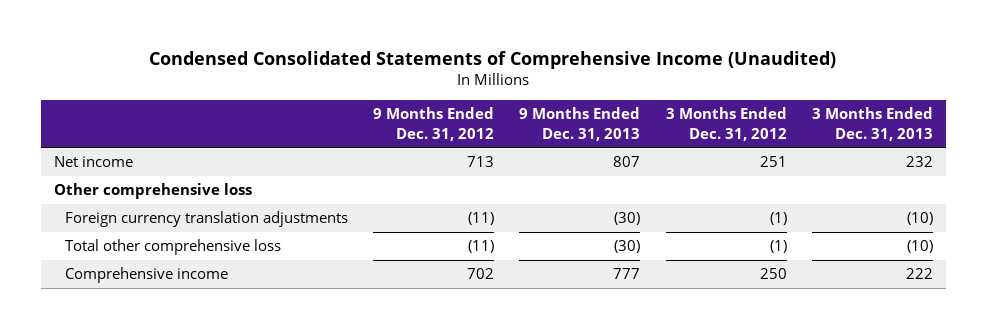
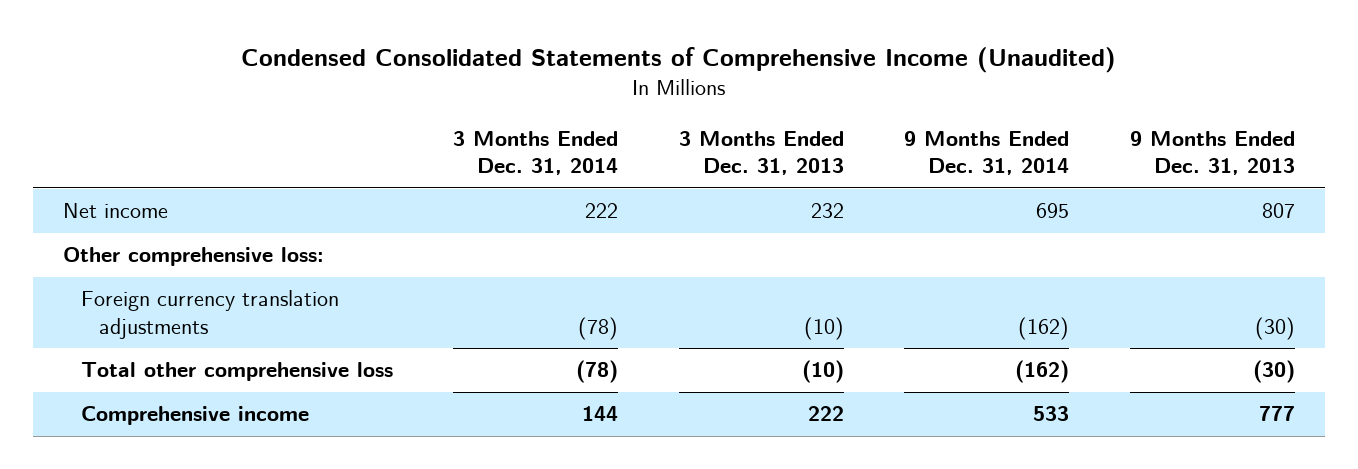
- | 9 Months Ended Dec. 31, 2012 | 9 Months Ended Dec. 31, 2013 | 3 Months Ended Dec. 31, 2012 | 3 Months Ended Dec. 31, 2013
+ | 3 Months Ended Dec. 31, 2014 | 3 Months Ended Dec. 31, 2013 | 9 Months Ended Dec. 31, 2014 | 9 Months Ended Dec. 31, 2013
- Other comprehensive loss
+ Other comprehensive loss:

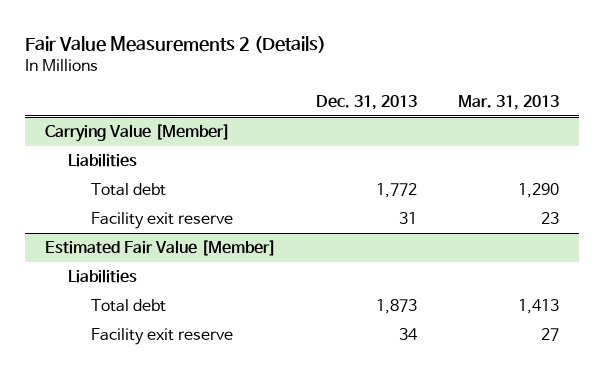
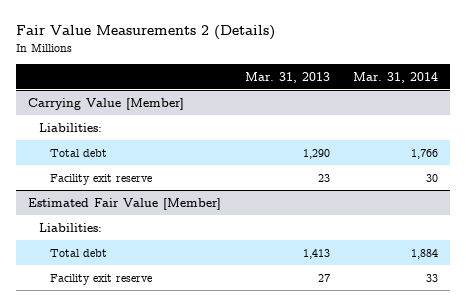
- | Dec. 31, 2013 | Mar. 31, 2013
+ | Mar. 31, 2013 | Mar. 31, 2014
@ Carrying Value [Member]
- Liabilities
+ Liabilities:
@ Estimated Fair Value [Member]
- Liabilities
+ Liabilities:

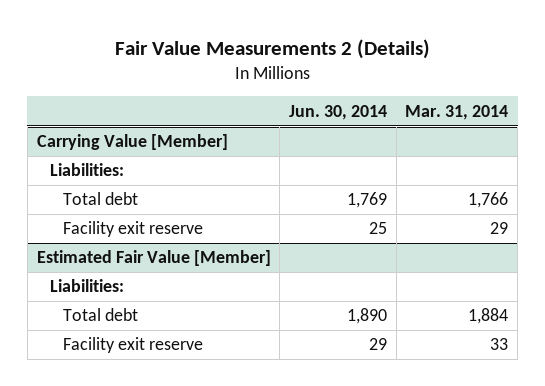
- | Mar. 31, 2013 | Mar. 31, 2014
+ | Jun. 30, 2014 | Mar. 31, 2014
@ Carrying Value [Member]
- Facility exit reserve | 23 | 30
+ Facility exit reserve | 25 | 29

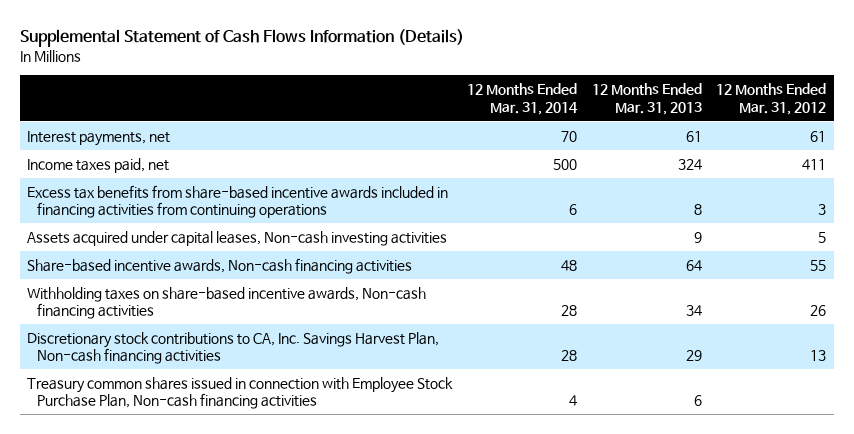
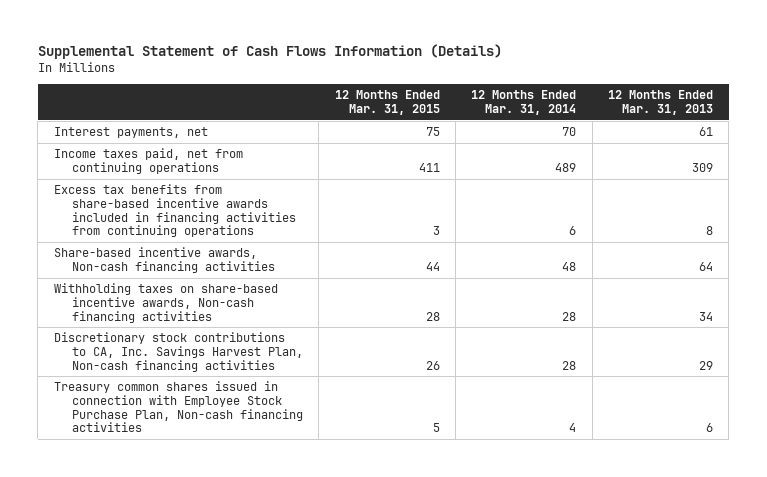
- | 12 Months Ended Mar. 31, 2014 | 12 Months Ended Mar. 31, 2013 | 12 Months Ended Mar. 31, 2012
+ | 12 Months Ended Mar. 31, 2015 | 12 Months Ended Mar. 31, 2014 | 12 Months Ended Mar. 31, 2013
- Income taxes paid, net | 500 | 324 | 411
+ Income taxes paid, net from continuing operations | 411 | 489 | 309
- Assets acquired under capital leases, Non-cash investing activities | | 9 | 5

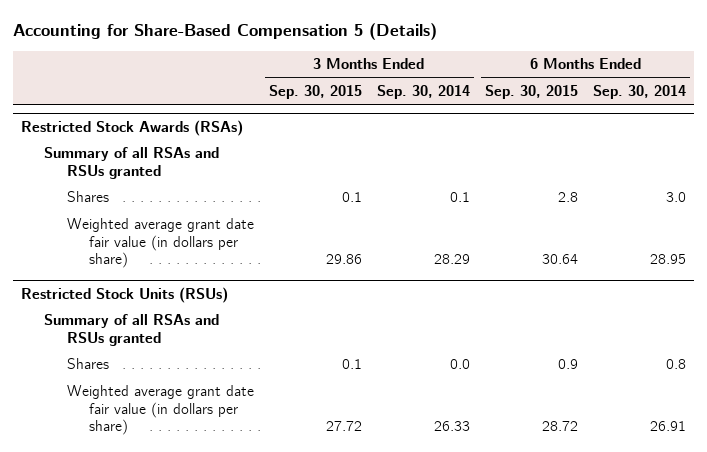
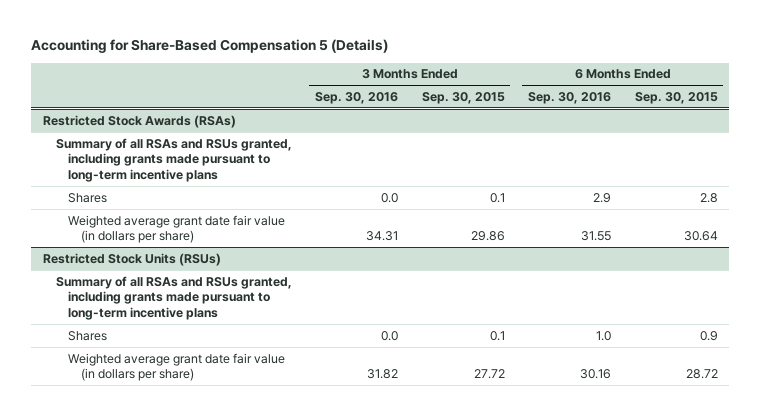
- | 3 Months Ended Sep. 30, 2015 | 3 Months Ended Sep. 30, 2014 | 6 Months Ended Sep. 30, 2015 | 6 Months Ended Sep. 30, 2014
+ | 3 Months Ended Sep. 30, 2016 | 3 Months Ended Sep. 30, 2015 | 6 Months Ended Sep. 30, 2016 | 6 Months Ended Sep. 30, 2015
@ Restricted Stock Awards (RSAs)
- Summary of all RSAs and RSUs granted
+ Summary of all RSAs and RSUs granted, including grants made pursuant to long-term incentive plans
@ Restricted Stock Units (RSUs)
- Summary of all RSAs and RSUs granted
+ Summary of all RSAs and RSUs granted, including grants made pursuant to long-term incentive plans

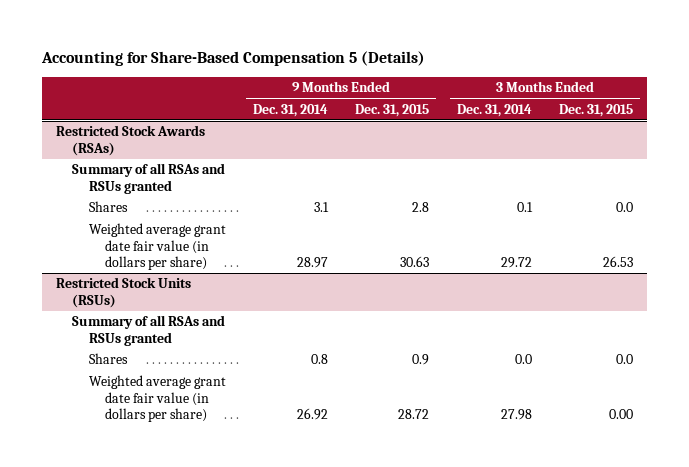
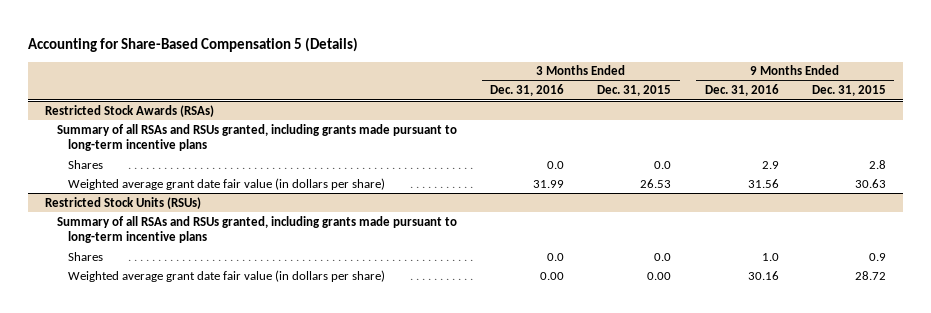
- | 9 Months Ended Dec. 31, 2014 | 9 Months Ended Dec. 31, 2015 | 3 Months Ended Dec. 31, 2014 | 3 Months Ended Dec. 31, 2015
+ | 3 Months Ended Dec. 31, 2016 | 3 Months Ended Dec. 31, 2015 | 9 Months Ended Dec. 31, 2016 | 9 Months Ended Dec. 31, 2015
@ Restricted Stock Awards (RSAs)
- Summary of all RSAs and RSUs granted
+ Summary of all RSAs and RSUs granted, including grants made pursuant to long-term incentive plans
@ Restricted Stock Units (RSUs)
- Summary of all RSAs and RSUs granted
+ Summary of all RSAs and RSUs granted, including grants made pursuant to long-term incentive plans

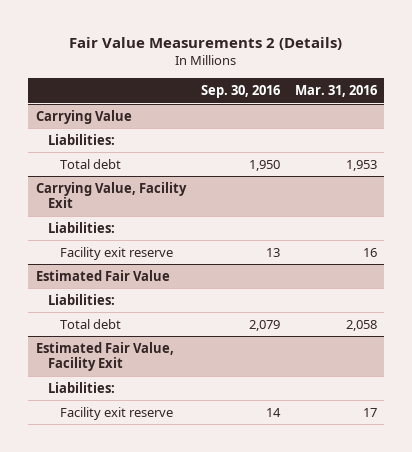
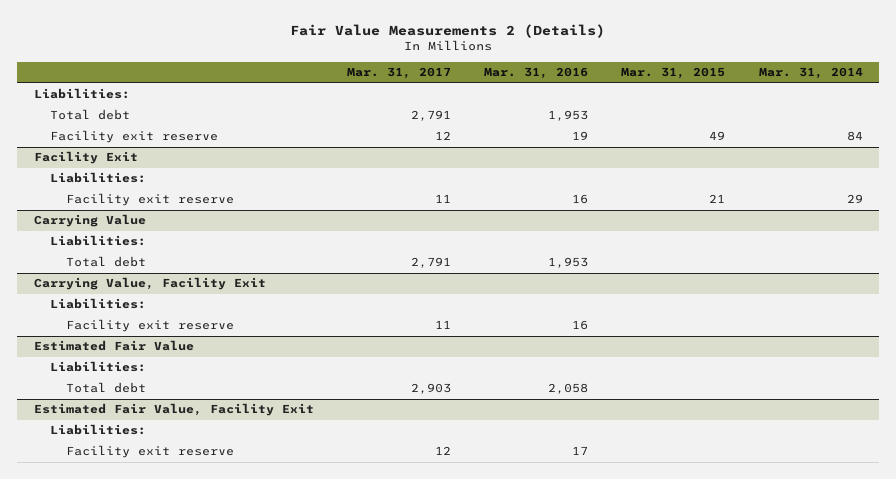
- | Sep. 30, 2016 | Mar. 31, 2016
+ | Mar. 31, 2017 | Mar. 31, 2016 | Mar. 31, 2015 | Mar. 31, 2014
+ Liabilities:
+ Total debt | 2,791 | 1,953 | |
+ Facility exit reserve | 12 | 19 | 49 | 84
+ Facility Exit
+ Liabilities:
+ Facility exit reserve | 11 | 16 | 21 | 29

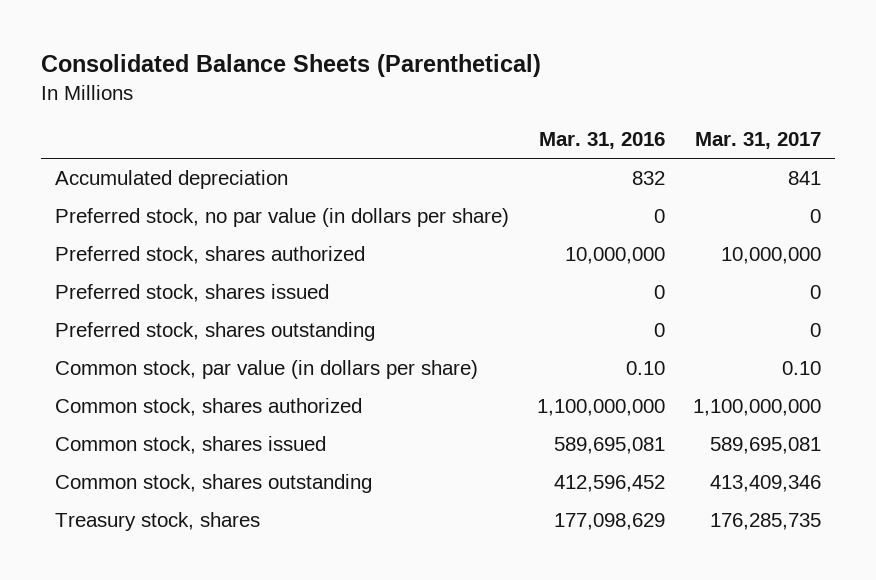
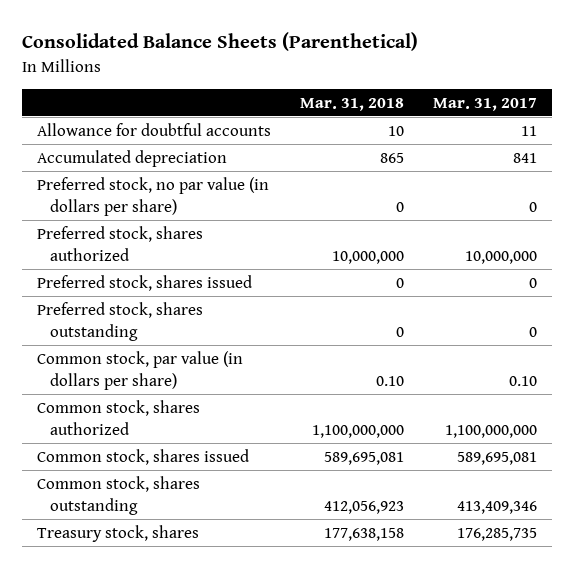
- | Mar. 31, 2016 | Mar. 31, 2017
+ | Mar. 31, 2018 | Mar. 31, 2017
+ Allowance for doubtful accounts | 10 | 11

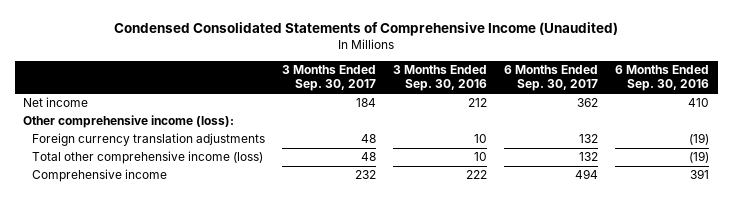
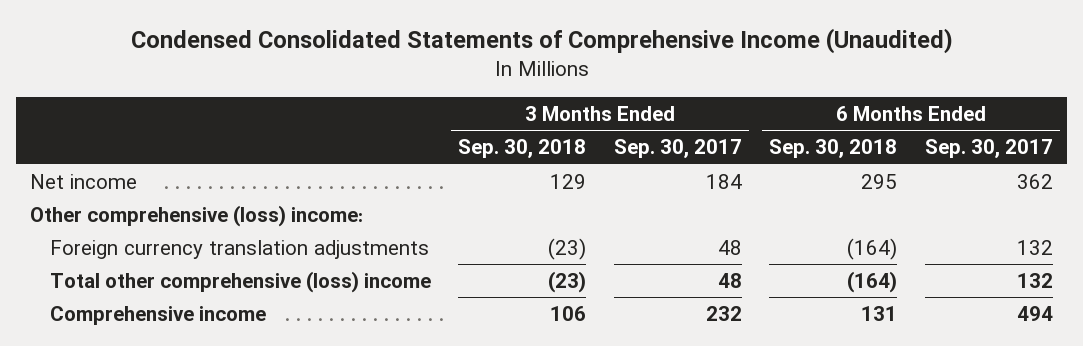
- | 3 Months Ended Sep. 30, 2017 | 3 Months Ended Sep. 30, 2016 | 6 Months Ended Sep. 30, 2017 | 6 Months Ended Sep. 30, 2016
+ | 3 Months Ended Sep. 30, 2018 | 3 Months Ended Sep. 30, 2017 | 6 Months Ended Sep. 30, 2018 | 6 Months Ended Sep. 30, 2017
- Other comprehensive income (loss):
+ Other comprehensive (loss) income:
- Total other comprehensive income (loss) | 48 | 10 | 132 | (19)
+ Total other comprehensive (loss) income | (23) | 48 | (164) | 132

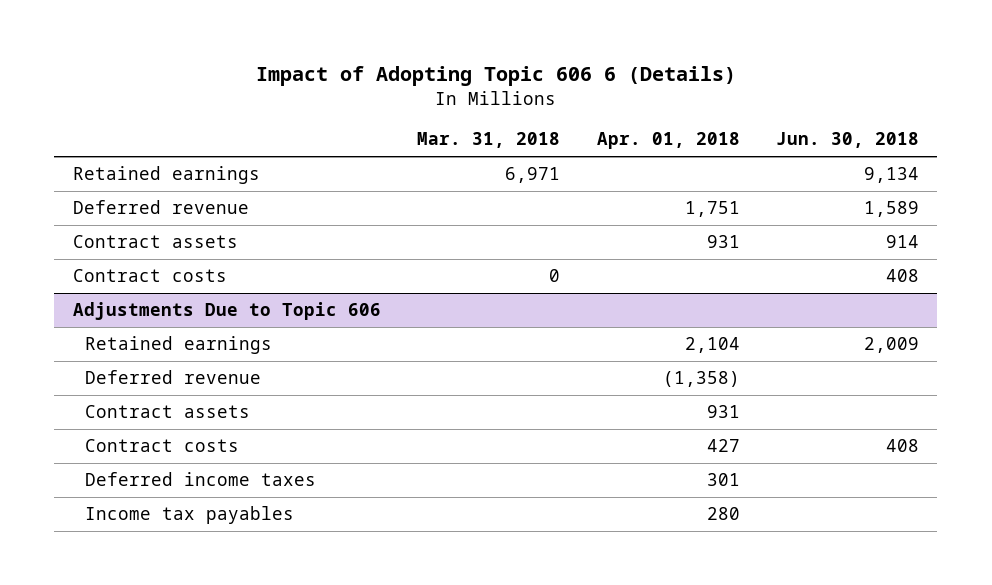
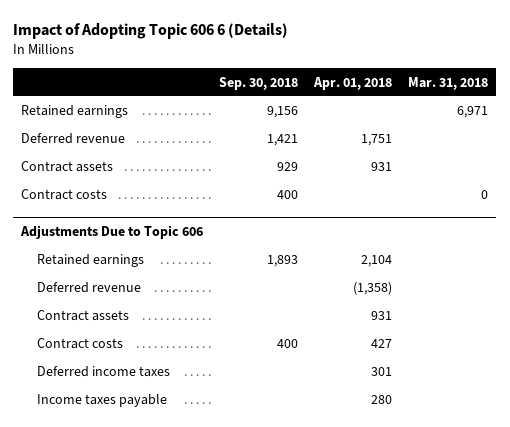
- | Mar. 31, 2018 | Apr. 01, 2018 | Jun. 30, 2018
+ | Sep. 30, 2018 | Apr. 01, 2018 | Mar. 31, 2018
@ Adjustments Due to Topic 606
- Income tax payables | | 280 |
+ Income taxes payable | | 280 |

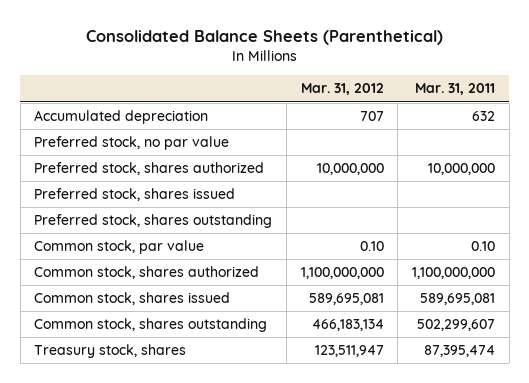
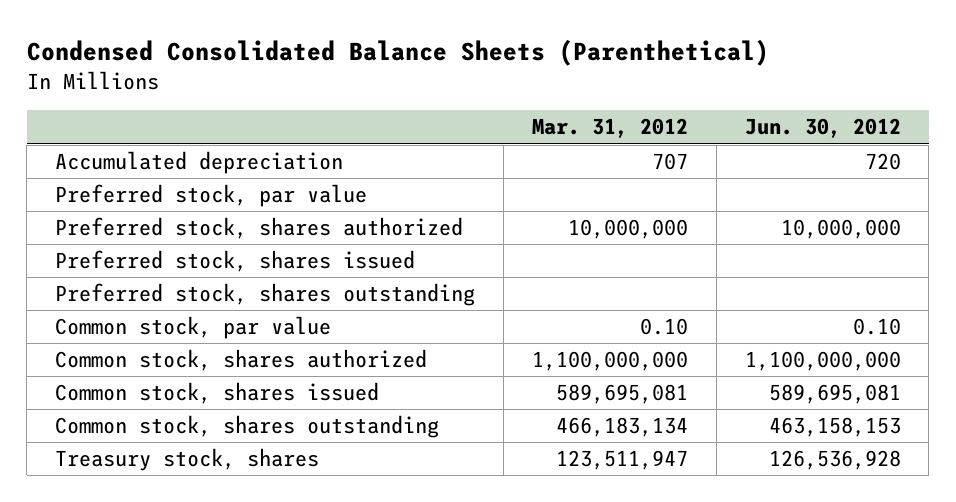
- Consolidated Balance Sheets (Parenthetical)
+ Condensed Consolidated Balance Sheets (Parenthetical)
- | Mar. 31, 2012 | Mar. 31, 2011
+ | Mar. 31, 2012 | Jun. 30, 2012
- Preferred stock, no par value
+ Preferred stock, par value

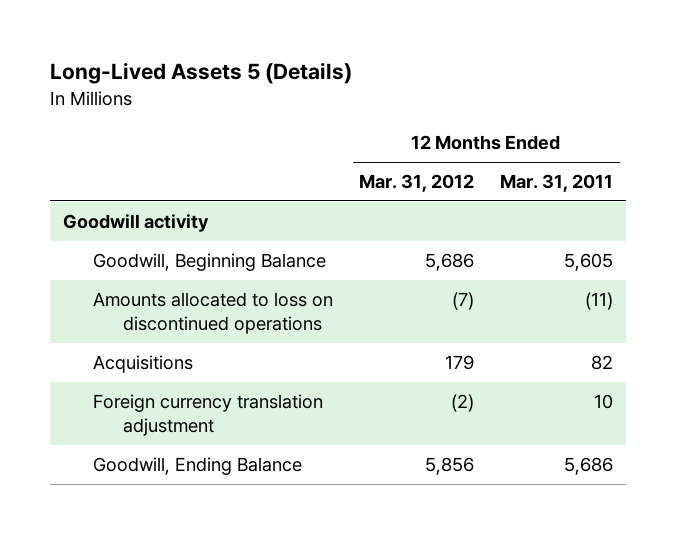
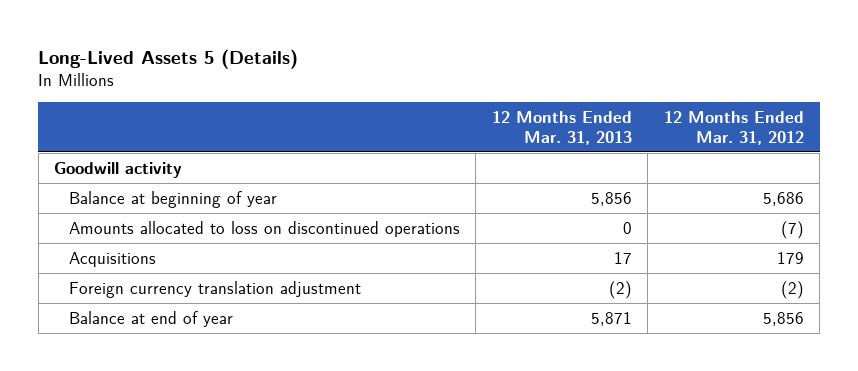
- | 12 Months Ended Mar. 31, 2012 | 12 Months Ended Mar. 31, 2011
+ | 12 Months Ended Mar. 31, 2013 | 12 Months Ended Mar. 31, 2012
- Goodwill, Beginning Balance | 5,686 | 5,605
+ Balance at beginning of year | 5,856 | 5,686
- Goodwill, Ending Balance | 5,856 | 5,686
+ Balance at end of year | 5,871 | 5,856

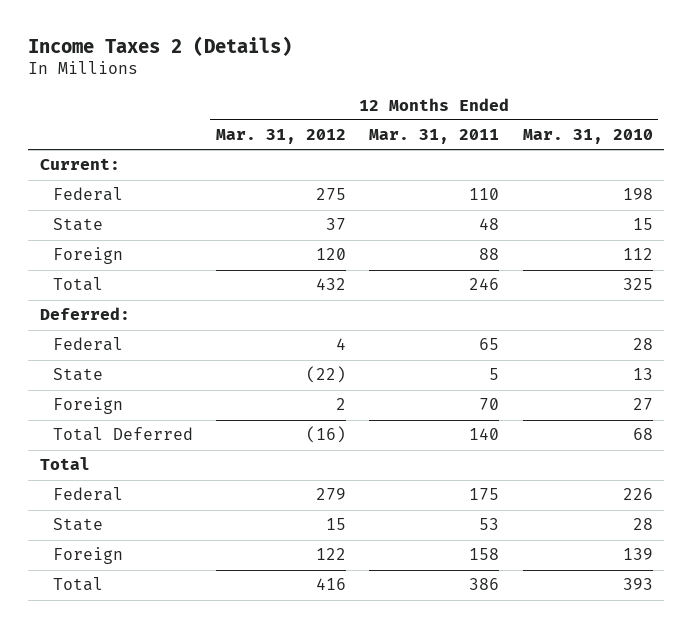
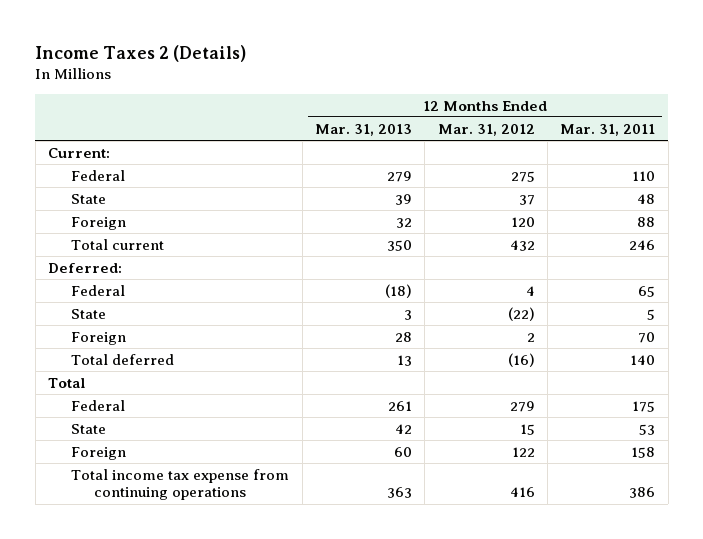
- | 12 Months Ended Mar. 31, 2012 | 12 Months Ended Mar. 31, 2011 | 12 Months Ended Mar. 31, 2010
+ | 12 Months Ended Mar. 31, 2013 | 12 Months Ended Mar. 31, 2012 | 12 Months Ended Mar. 31, 2011
- Total | 432 | 246 | 325
+ Total current | 350 | 432 | 246
- Total Deferred | (16) | 140 | 68
+ Total deferred | 13 | (16) | 140
- Total | 416 | 386 | 393
+ Total income tax expense from continuing operations | 363 | 416 | 386

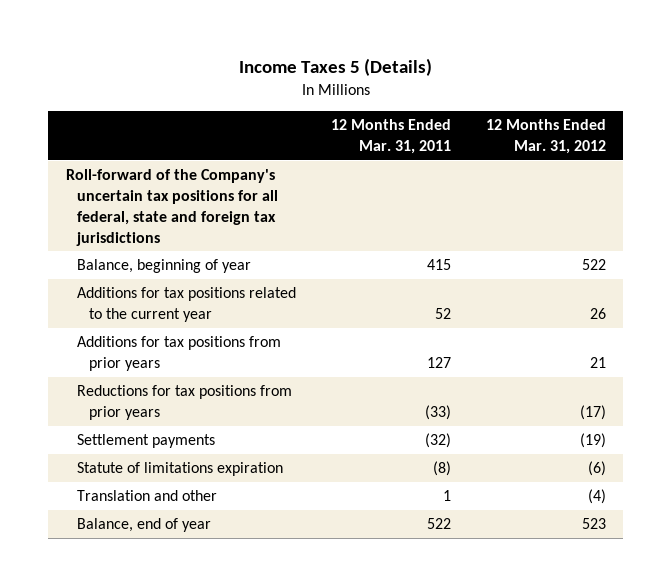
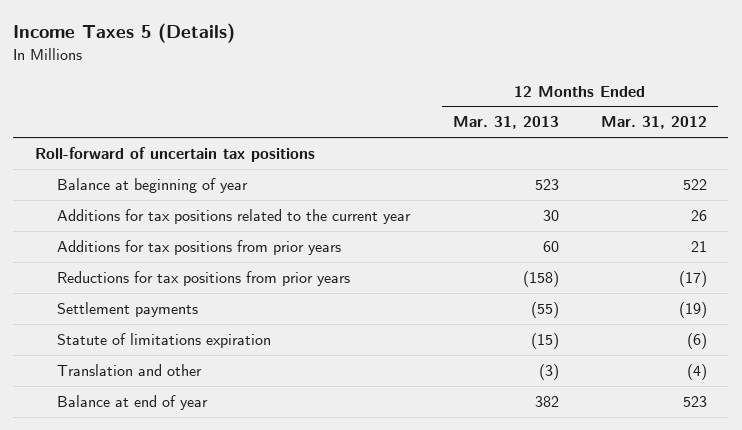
- | 12 Months Ended Mar. 31, 2011 | 12 Months Ended Mar. 31, 2012
+ | 12 Months Ended Mar. 31, 2013 | 12 Months Ended Mar. 31, 2012
- Roll-forward of the Company's uncertain tax positions for all federal, state and foreign tax jurisdictions
- Balance, beginning of year | 415 | 522
+ Roll-forward of uncertain tax positions
+ Balance at beginning of year | 523 | 522
- Balance, end of year | 522 | 523
+ Balance at end of year | 382 | 523

